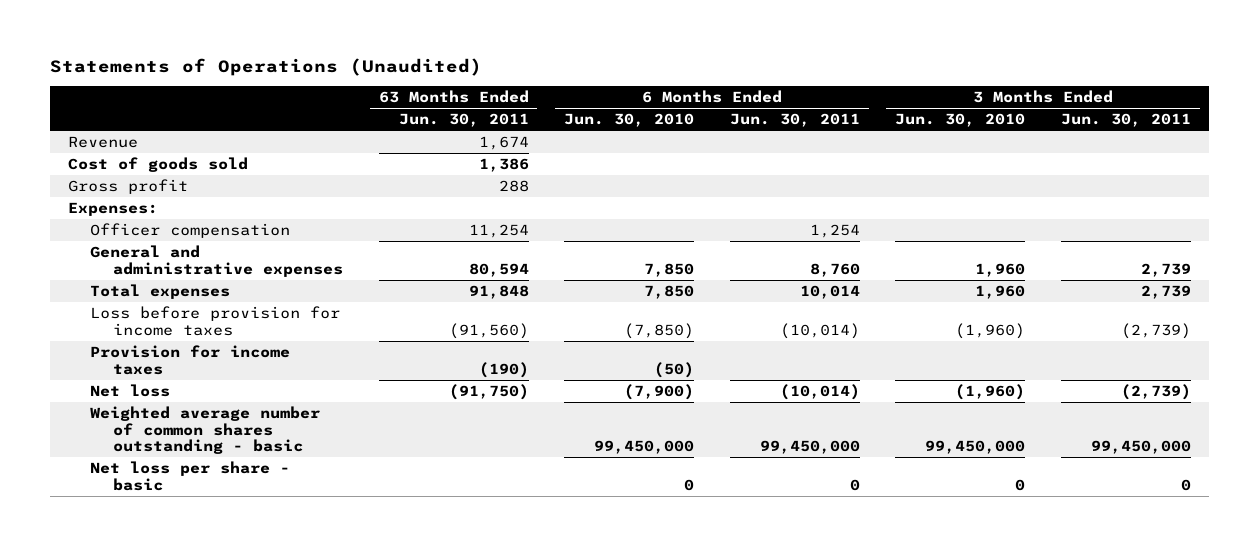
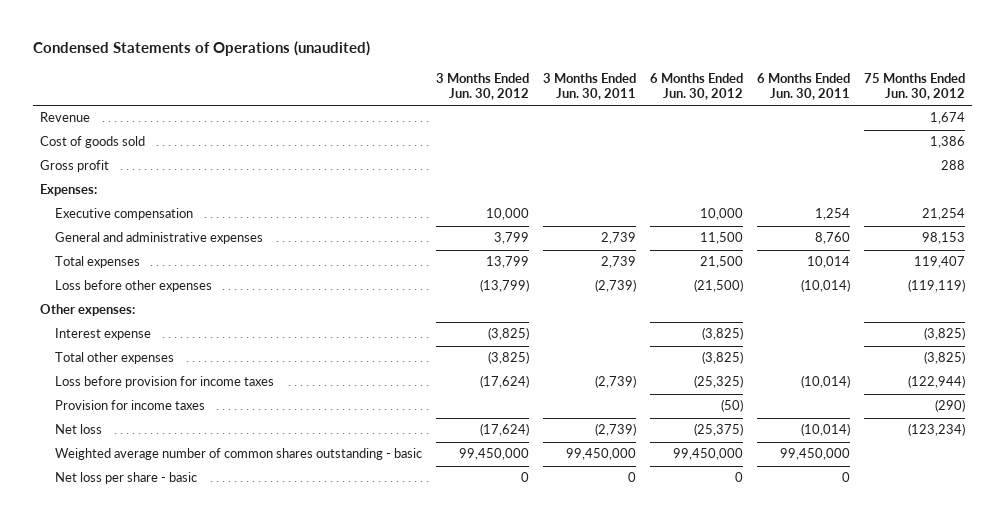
- Statements of Operations (Unaudited)
+ Condensed Statements of Operations (unaudited)
- | 63 Months Ended Jun. 30, 2011 | 6 Months Ended Jun. 30, 2010 | 6 Months Ended Jun. 30, 2011 | 3 Months Ended Jun. 30, 2010 | 3 Months Ended Jun. 30, 2011
+ | 3 Months Ended Jun. 30, 2012 | 3 Months Ended Jun. 30, 2011 | 6 Months Ended Jun. 30, 2012 | 6 Months Ended Jun. 30, 2011 | 75 Months Ended Jun. 30, 2012
- Officer compensation | 11,254 | | 1,254 | |
+ Executive compensation | 10,000 | | 10,000 | 1,254 | 21,254
+ Loss before other expenses | (13,799) | (2,739) | (21,500) | (10,014) | (119,119)
+ Other expenses:
+ Interest expense | (3,825) | | (3,825) | | (3,825)
+ Total other expenses | (3,825) | | (3,825) | | (3,825)

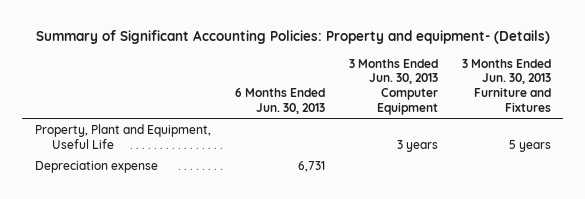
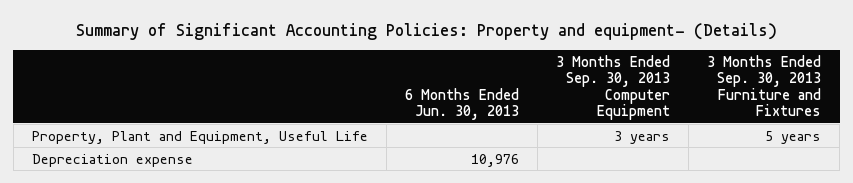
- | 6 Months Ended Jun. 30, 2013 | 3 Months Ended Jun. 30, 2013 Computer Equipment | 3 Months Ended Jun. 30, 2013 Furniture and Fixtures
+ | 6 Months Ended Jun. 30, 2013 | 3 Months Ended Sep. 30, 2013 Computer Equipment | 3 Months Ended Sep. 30, 2013 Furniture and Fixtures
- Depreciation expense | 6,731 | |
+ Depreciation expense | 10,976 | |

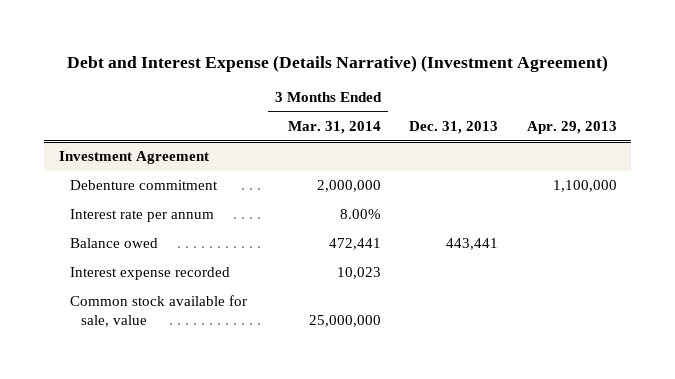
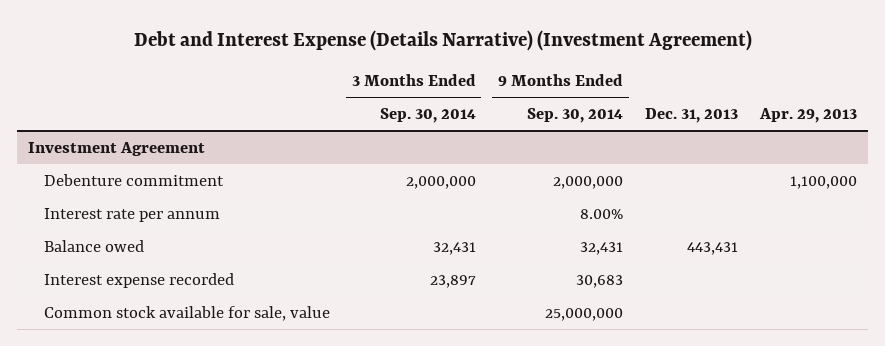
- | 3 Months Ended Mar. 31, 2014 | Dec. 31, 2013 | Apr. 29, 2013
+ | 3 Months Ended Sep. 30, 2014 | 9 Months Ended Sep. 30, 2014 | Dec. 31, 2013 | Apr. 29, 2013
@ Investment Agreement
- Balance owed | 472,441 | 443,441 |
+ Balance owed | 32,431 | 32,431 | 443,431 |

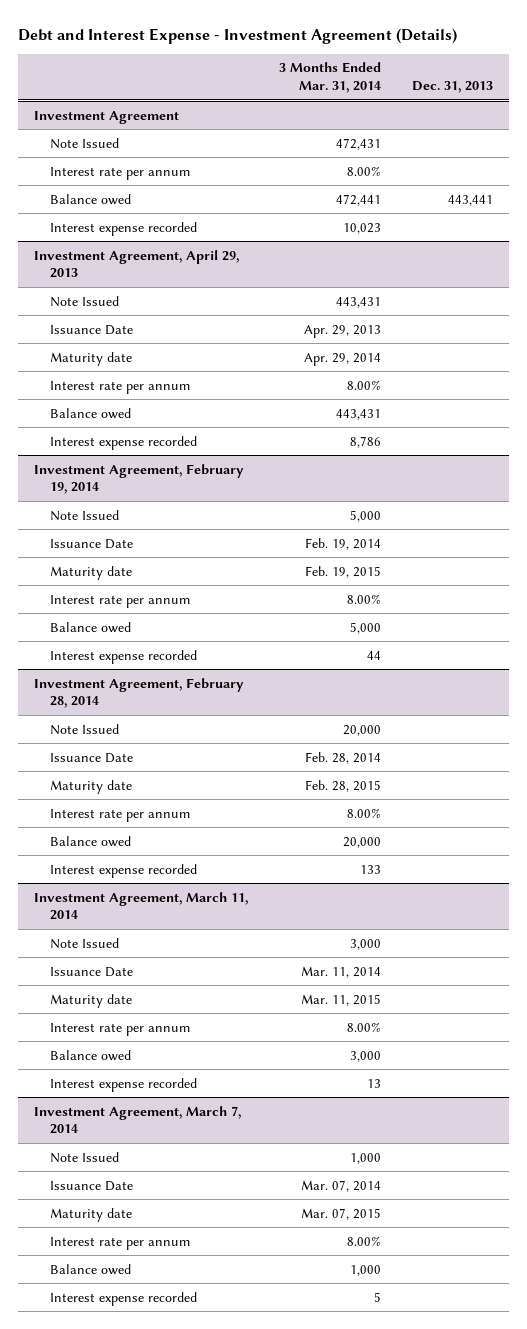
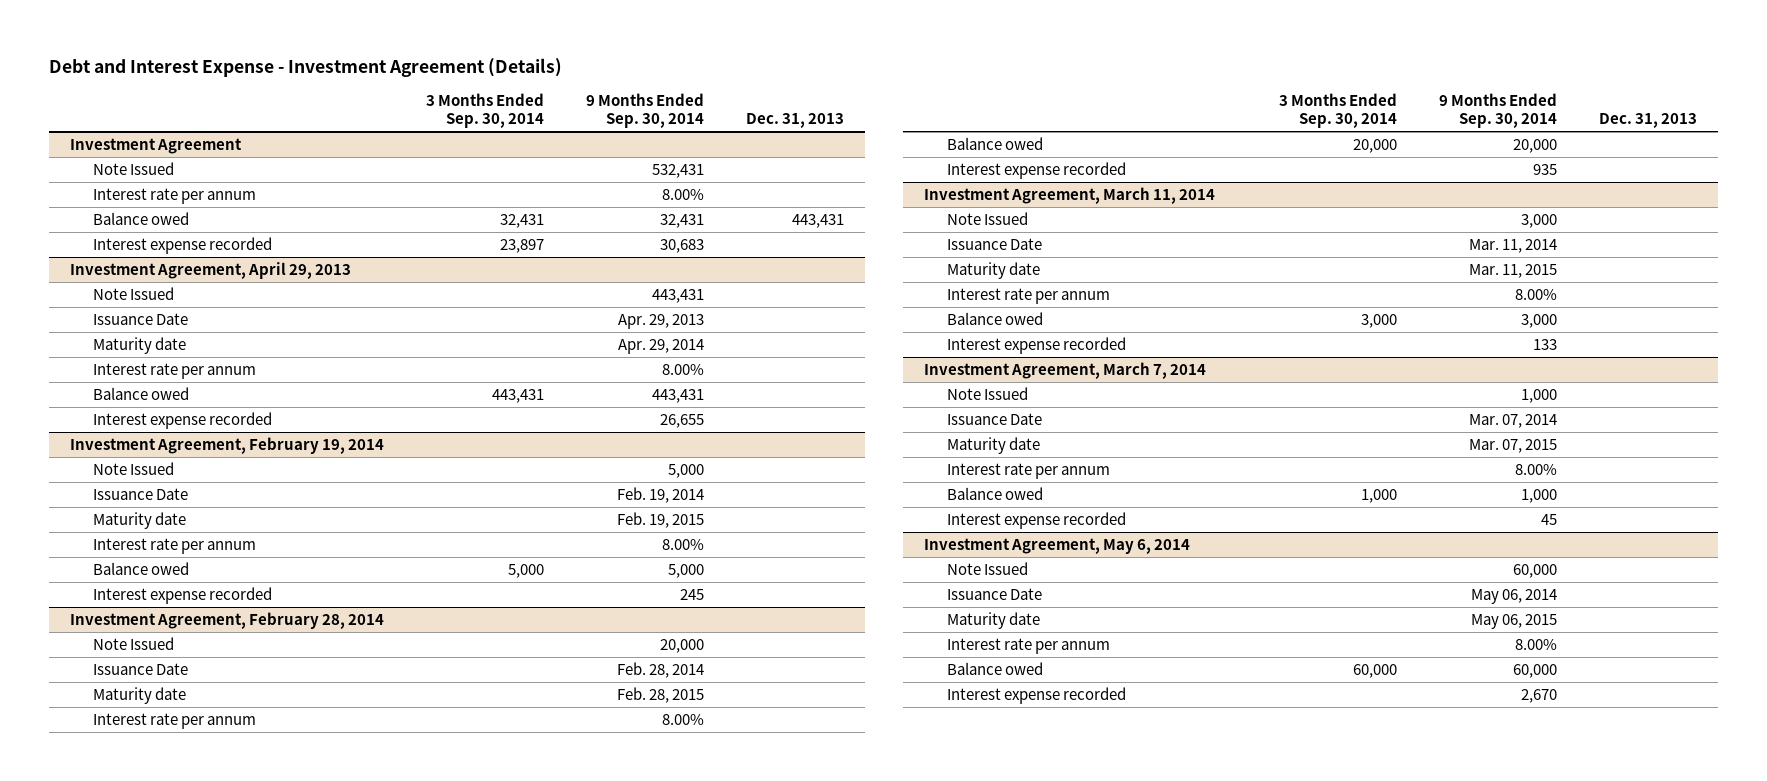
- | 3 Months Ended Mar. 31, 2014 | Dec. 31, 2013
+ | 3 Months Ended Sep. 30, 2014 | 9 Months Ended Sep. 30, 2014 | Dec. 31, 2013
@ Investment Agreement
- Balance owed | 472,441 | 443,441
+ Balance owed | 32,431 | 32,431 | 443,431
+ Investment Agreement, May 6, 2014
+ Note Issued | | 60,000 |
+ Issuance Date | | May 06, 2014 |
+ Maturity date | | May 06, 2015 |
+ Interest rate per annum | | 8.00% |
+ Balance owed | 60,000 | 60,000 |
+ Interest expense recorded | | 2,670 |

